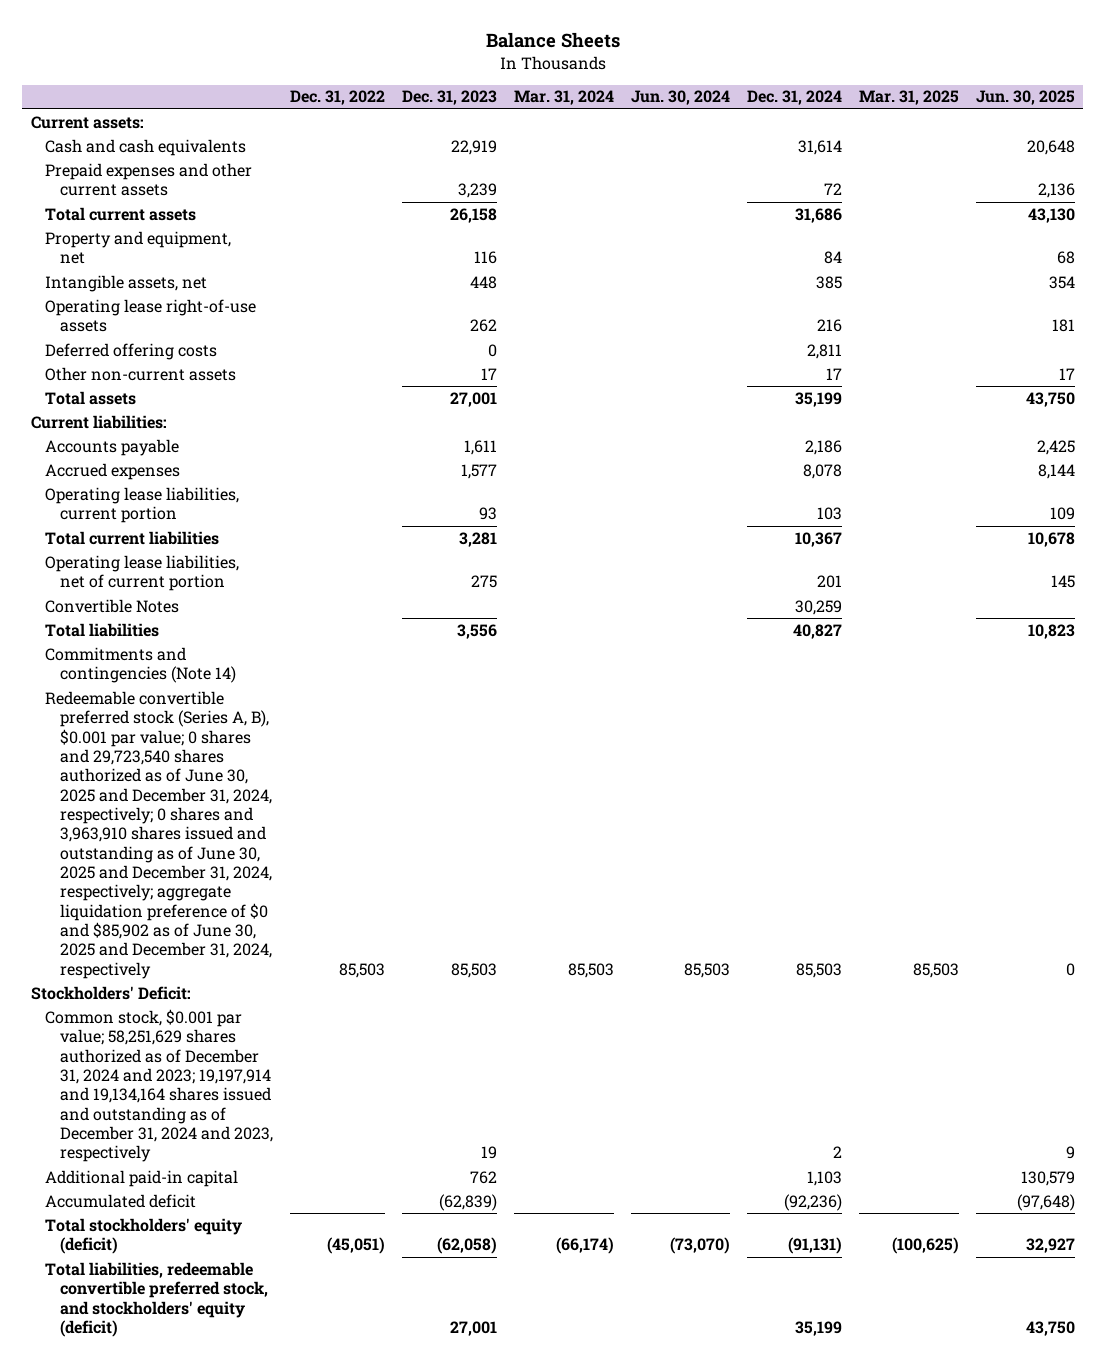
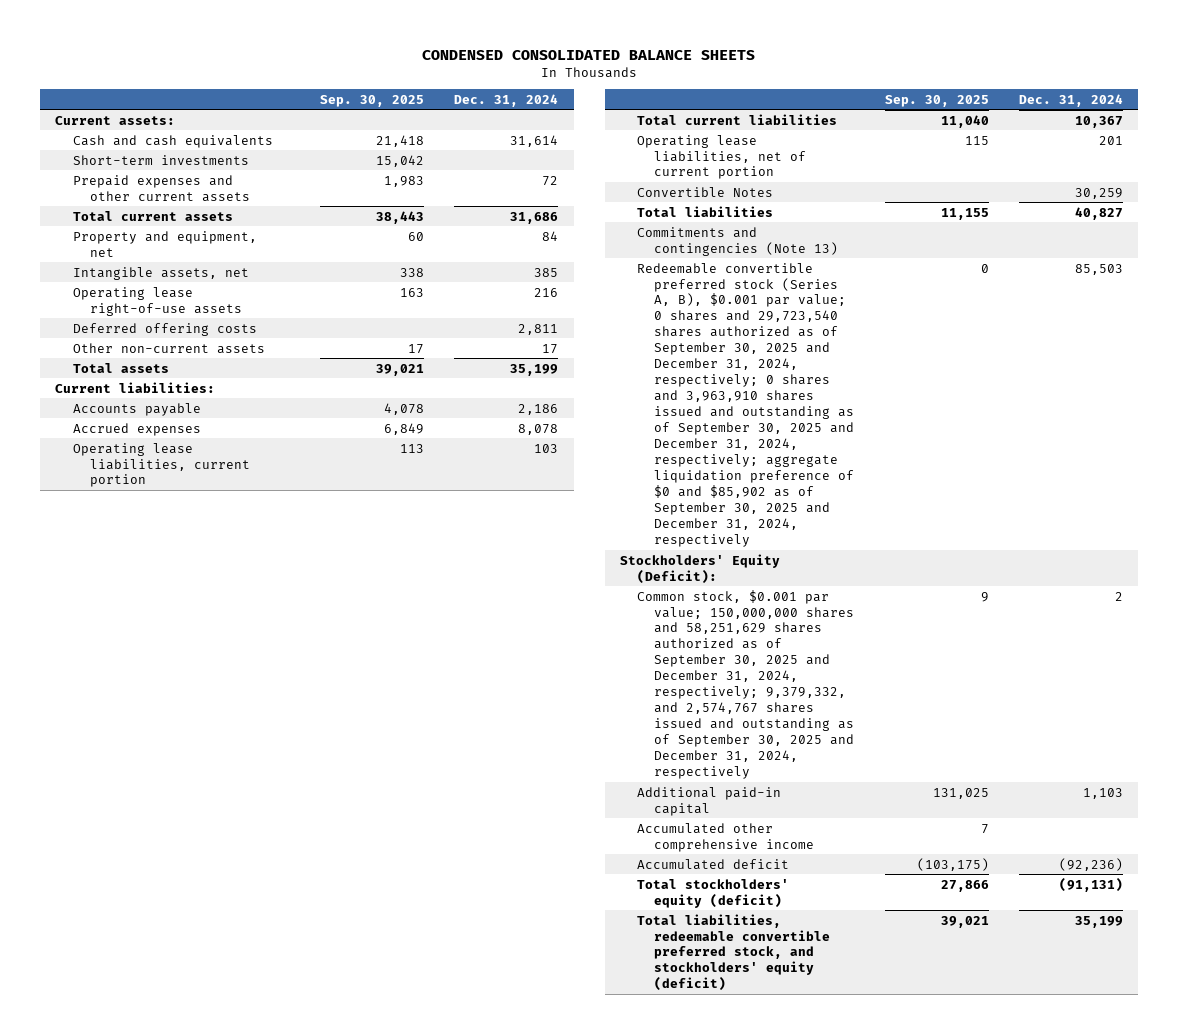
- Balance Sheets
+ CONDENSED CONSOLIDATED BALANCE SHEETS
- | Dec. 31, 2022 | Dec. 31, 2023 | Mar. 31, 2024 | Jun. 30, 2024 | Dec. 31, 2024 | Mar. 31, 2025 | Jun. 30, 2025
+ | Sep. 30, 2025 | Dec. 31, 2024
+ Short-term investments | 15,042 |
- Commitments and contingencies (Note 14)
- Redeemable convertible preferred stock (Series A, B), $0.001 par value; 0 shares and 29,723,540 shares authorized as of June 30, 2025 and December 31, 2024, respectively; 0 shares and 3,963,910 shares issued and outstanding as of June 30, 2025 and December 31, 2024, respectively; aggregate liquidation preference of $0 and $85,902 as of June 30, 2025 and December 31, 2024, respectively | 85,503 | 85,503 | 85,503 | 85,503 | 85,503 | 85,503 | 0
- Stockholders' Deficit:
- Common stock, $0.001 par value; 58,251,629 shares authorized as of December 31, 2024 and 2023; 19,197,914 and 19,134,164 shares issued and outstanding as of December 31, 2024 and 2023, respectively | | 19 | | | 2 | | 9
+ Commitments and contingencies (Note 13)
+ Redeemable convertible preferred stock (Series A, B), $0.001 par value; 0 shares and 29,723,540 shares authorized as of September 30, 2025 and December 31, 2024, respectively; 0 shares and 3,963,910 shares issued and outstanding as of September 30, 2025 and December 31, 2024, respectively; aggregate liquidation preference of $0 and $85,902 as of September 30, 2025 and December 31, 2024, respectively | 0 | 85,503
+ Stockholders' Equity (Deficit):
+ Common stock, $0.001 par value; 150,000,000 shares and 58,251,629 shares authorized as of September 30, 2025 and December 31, 2024, respectively; 9,379,332, and 2,574,767 shares issued and outstanding as of September 30, 2025 and December 31, 2024, respectively | 9 | 2
+ Accumulated other comprehensive income | 7 |

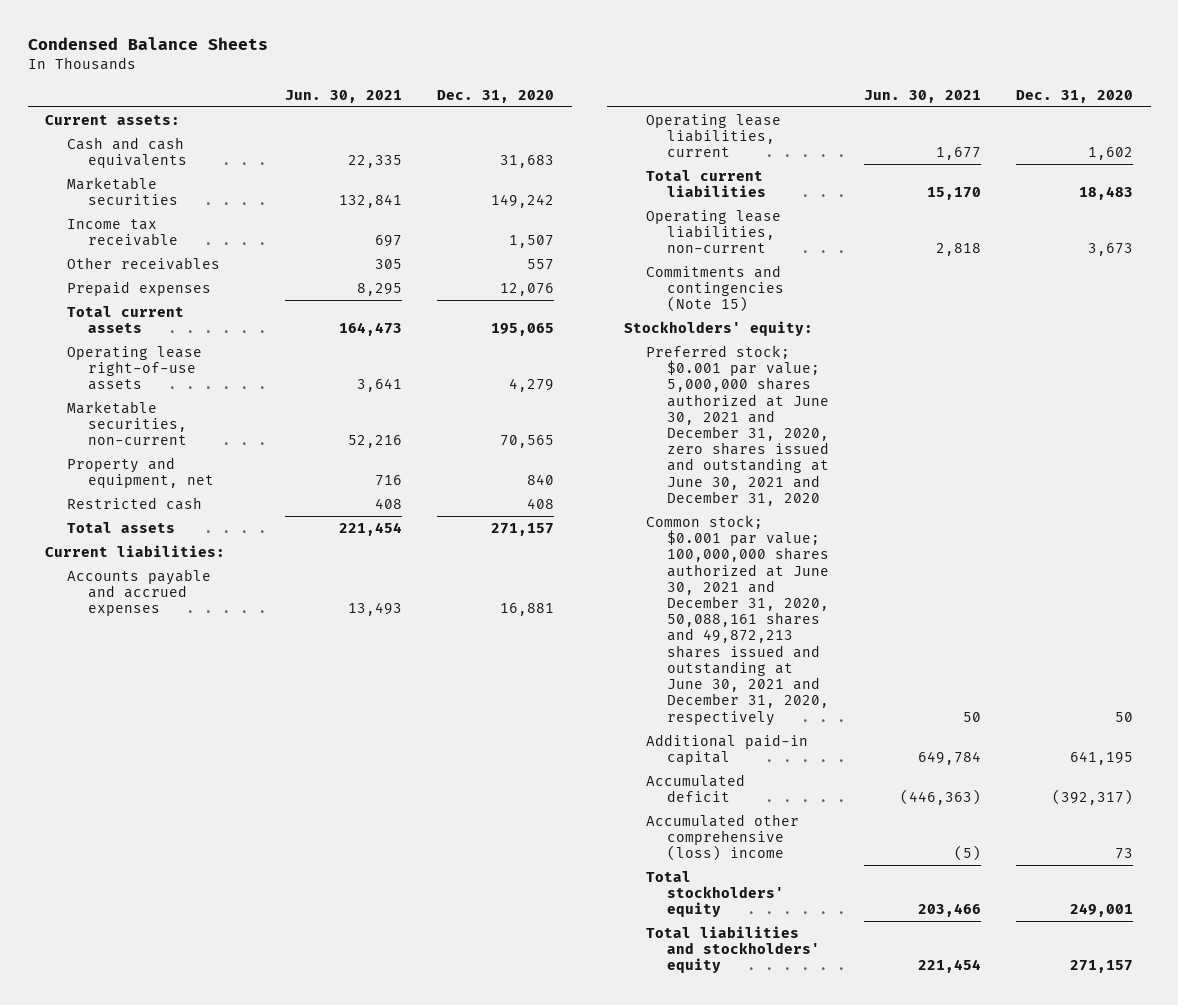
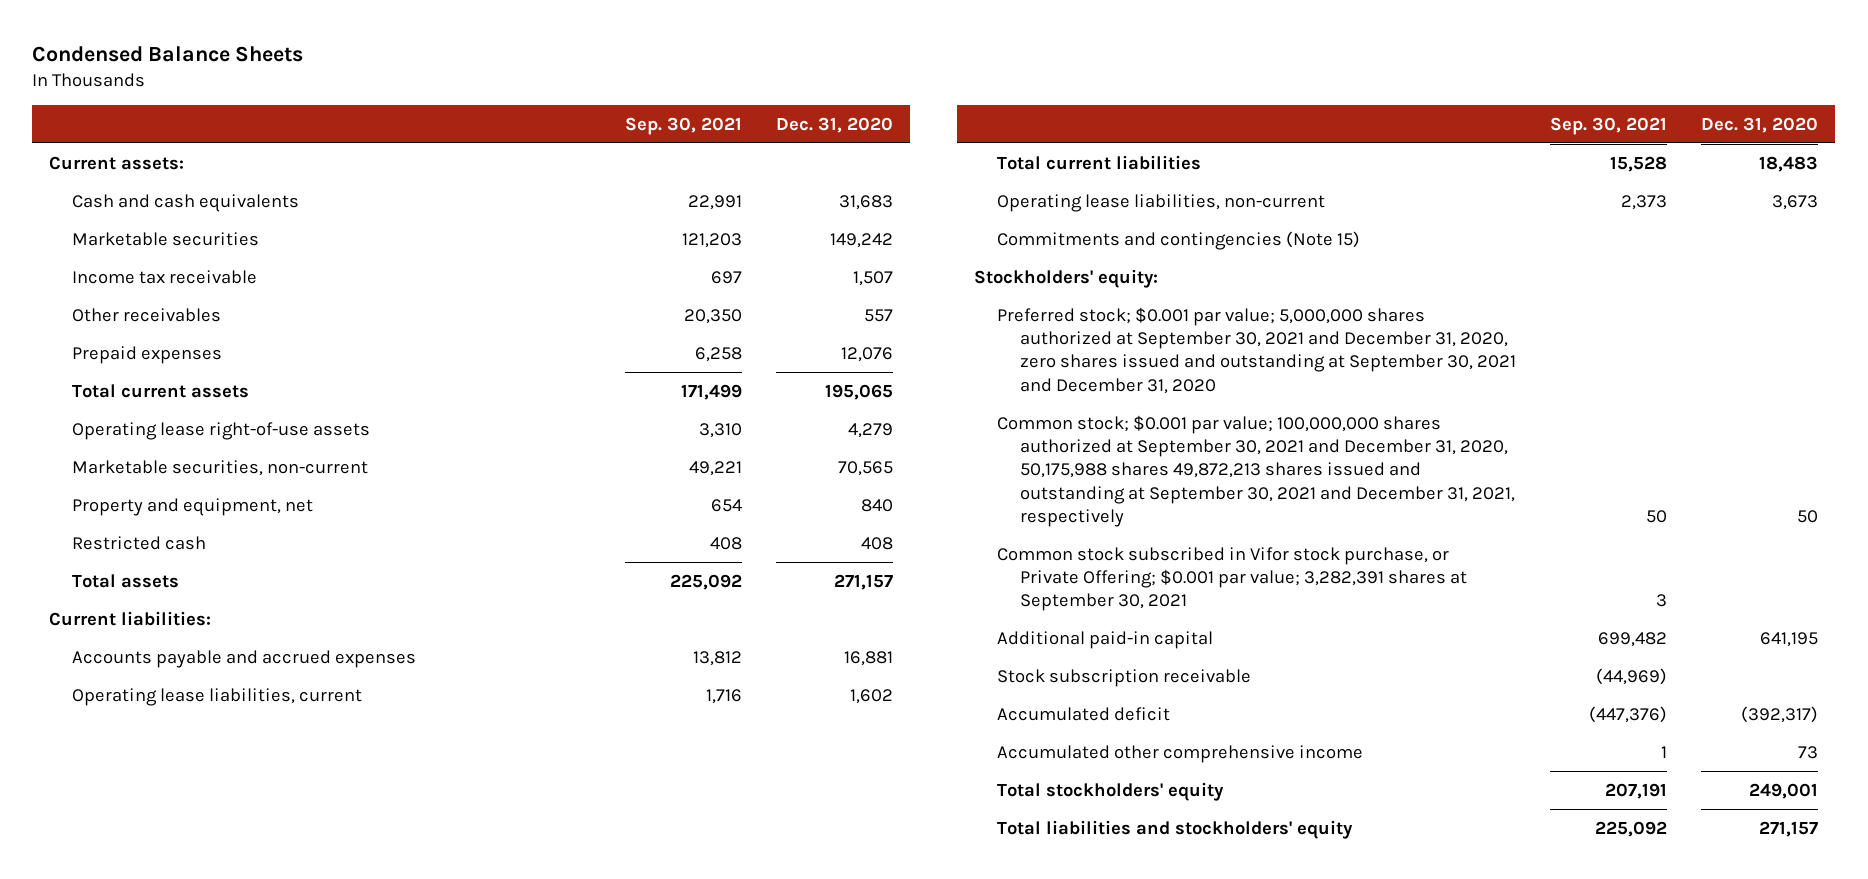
- | Jun. 30, 2021 | Dec. 31, 2020
+ | Sep. 30, 2021 | Dec. 31, 2020
- Preferred stock; $0.001 par value; 5,000,000 shares authorized at June 30, 2021 and December 31, 2020, zero shares issued and outstanding at June 30, 2021 and December 31, 2020
- Common stock; $0.001 par value; 100,000,000 shares authorized at June 30, 2021 and December 31, 2020, 50,088,161 shares and 49,872,213 shares issued and outstanding at June 30, 2021 and December 31, 2020, respectively | 50 | 50
+ Preferred stock; $0.001 par value; 5,000,000 shares authorized at September 30, 2021 and December 31, 2020, zero shares issued and outstanding at September 30, 2021 and December 31, 2020
+ Common stock; $0.001 par value; 100,000,000 shares authorized at September 30, 2021 and December 31, 2020, 50,175,988 shares 49,872,213 shares issued and outstanding at September 30, 2021 and December 31, 2021, respectively | 50 | 50
+ Common stock subscribed in Vifor stock purchase, or Private Offering; $0.001 par value; 3,282,391 shares at September 30, 2021 | 3 |
+ Stock subscription receivable | (44,969) |
- Accumulated other comprehensive (loss) income | (5) | 73
+ Accumulated other comprehensive income | 1 | 73

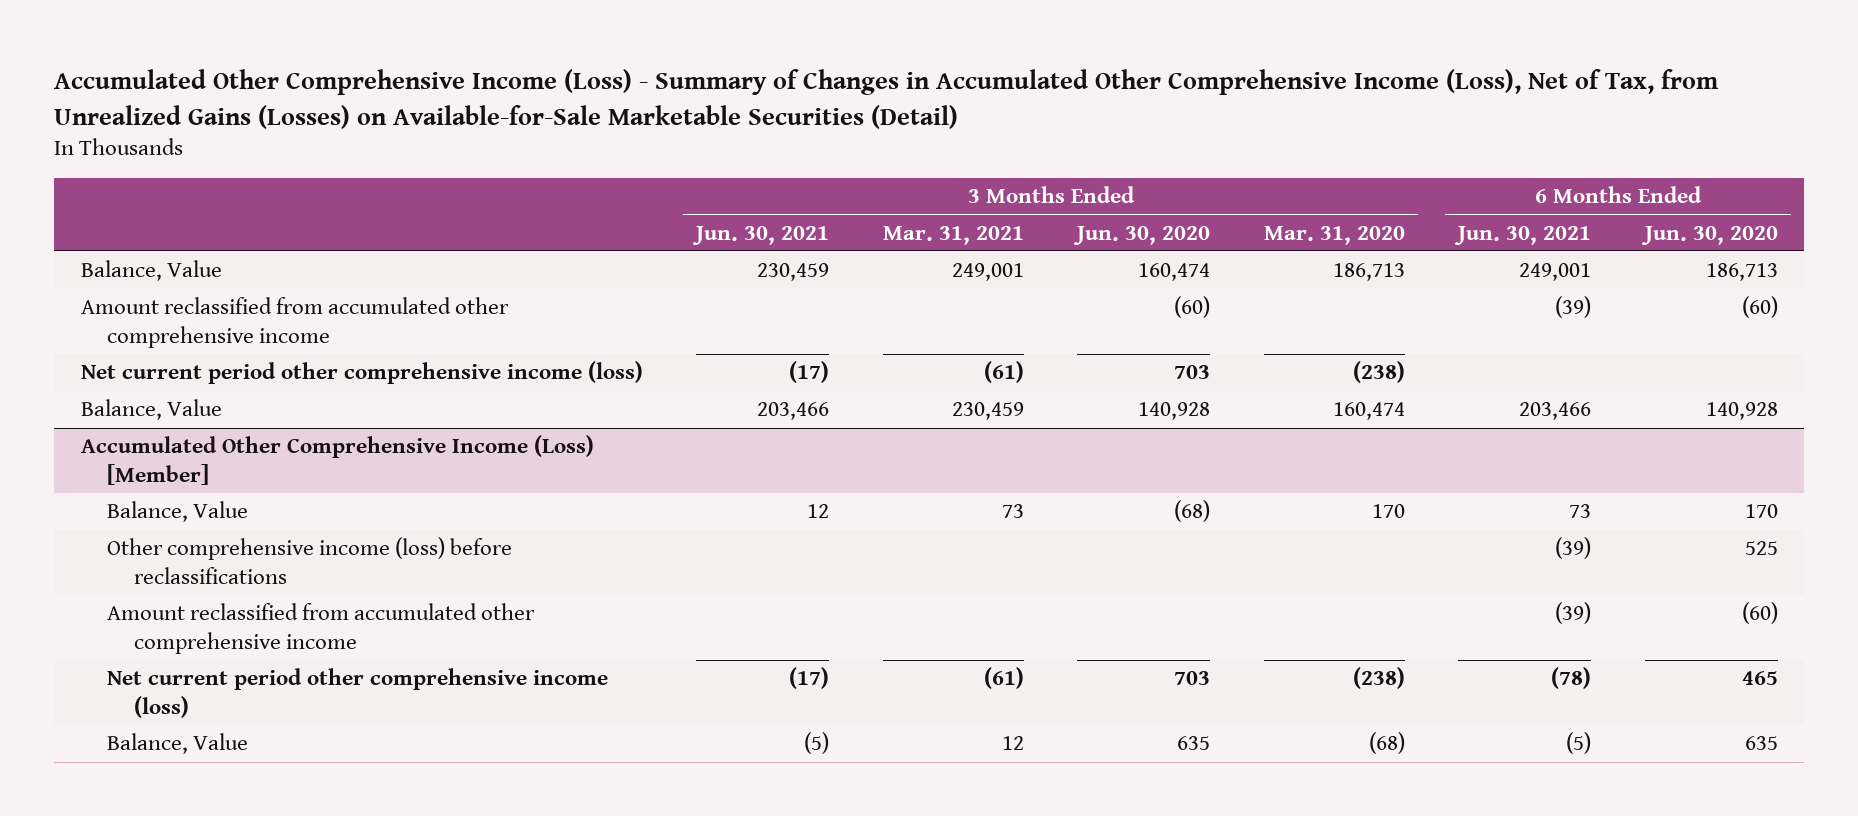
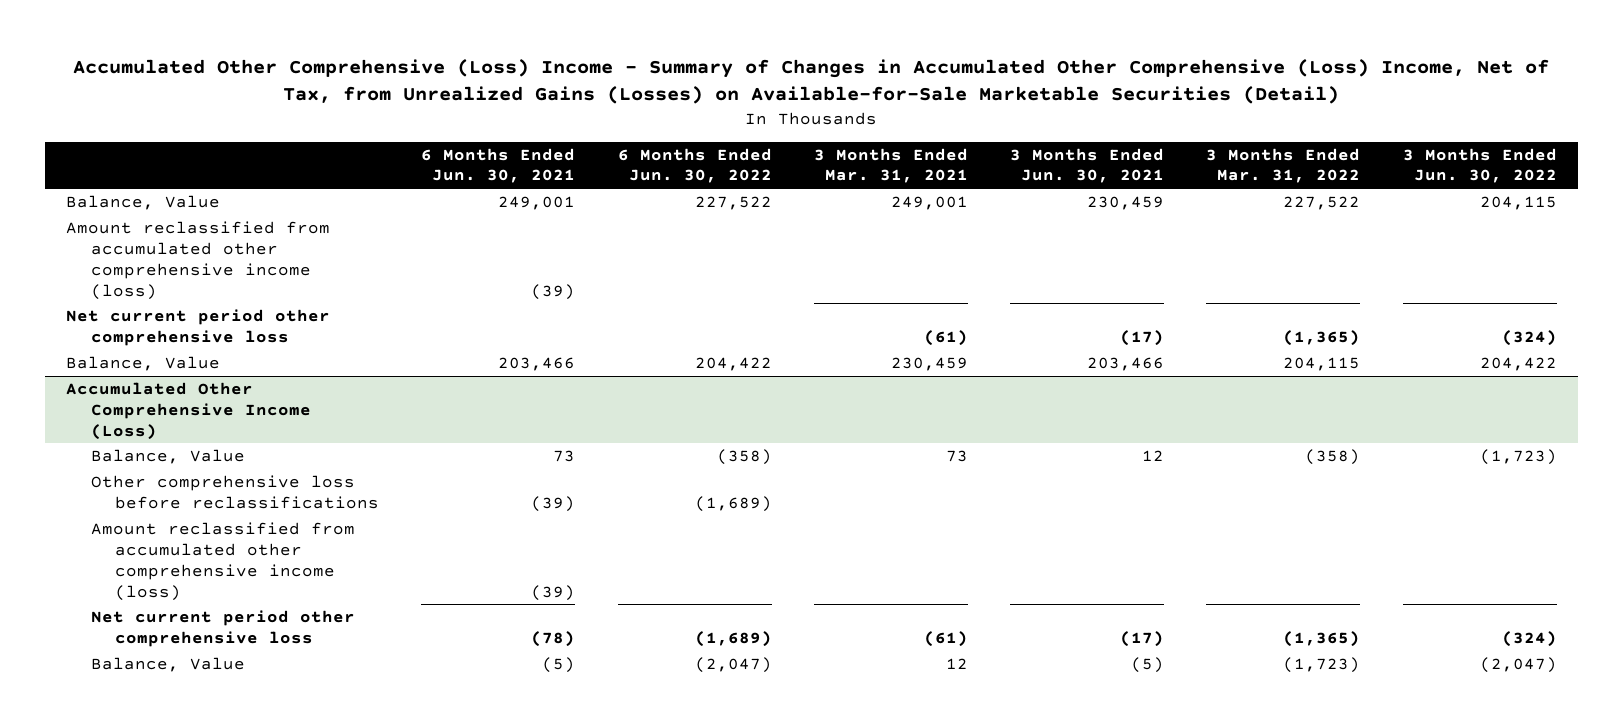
- Accumulated Other Comprehensive Income (Loss) - Summary of Changes in Accumulated Other Comprehensive Income (Loss), Net of Tax, from Unrealized Gains (Losses) on Available-for-Sale Marketable Securities (Detail)
+ Accumulated Other Comprehensive (Loss) Income - Summary of Changes in Accumulated Other Comprehensive (Loss) Income, Net of Tax, from Unrealized Gains (Losses) on Available-for-Sale Marketable Securities (Detail)
- | 3 Months Ended Jun. 30, 2021 | 3 Months Ended Mar. 31, 2021 | 3 Months Ended Jun. 30, 2020 | 3 Months Ended Mar. 31, 2020 | 6 Months Ended Jun. 30, 2021 | 6 Months Ended Jun. 30, 2020
+ | 6 Months Ended Jun. 30, 2021 | 6 Months Ended Jun. 30, 2022 | 3 Months Ended Mar. 31, 2021 | 3 Months Ended Jun. 30, 2021 | 3 Months Ended Mar. 31, 2022 | 3 Months Ended Jun. 30, 2022
- Amount reclassified from accumulated other comprehensive income | | | (60) | | (39) | (60)
- Net current period other comprehensive income (loss) | (17) | (61) | 703 | (238) | |
+ Amount reclassified from accumulated other comprehensive income (loss) | (39) | | | | |
+ Net current period other comprehensive loss | | | (61) | (17) | (1,365) | (324)
- Accumulated Other Comprehensive Income (Loss) [Member]
+ Accumulated Other Comprehensive Income (Loss)
- Other comprehensive income (loss) before reclassifications | | | | | (39) | 525
- Amount reclassified from accumulated other comprehensive income | | | | | (39) | (60)
- Net current period other comprehensive income (loss) | (17) | (61) | 703 | (238) | (78) | 465
+ Other comprehensive loss before reclassifications | (39) | (1,689) | | | |
+ Amount reclassified from accumulated other comprehensive income (loss) | (39) | | | | |
+ Net current period other comprehensive loss | (78) | (1,689) | (61) | (17) | (1,365) | (324)

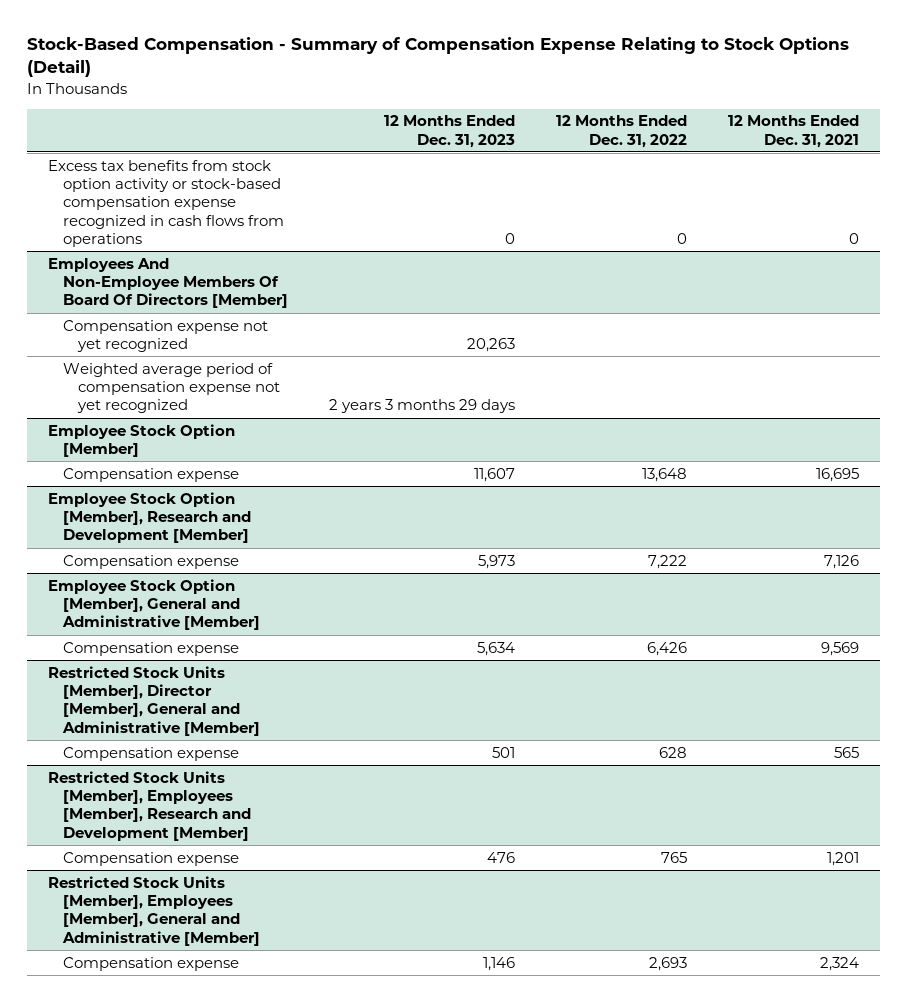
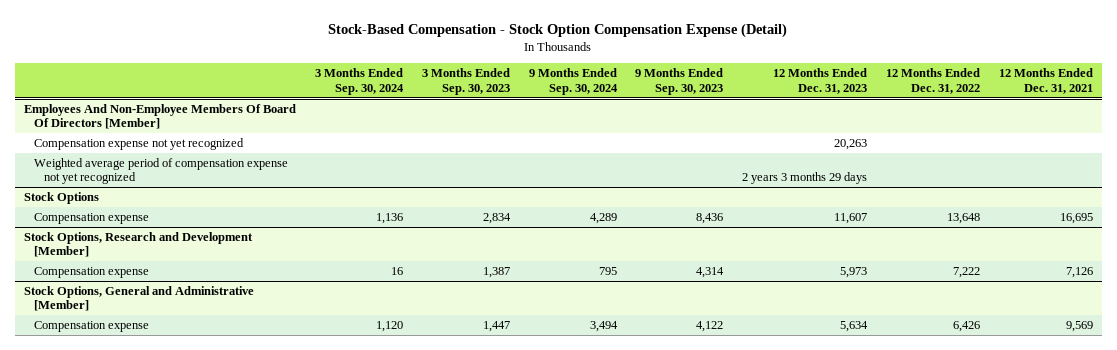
- Stock-Based Compensation - Summary of Compensation Expense Relating to Stock Options (Detail)
+ Stock-Based Compensation - Stock Option Compensation Expense (Detail)
- | 12 Months Ended Dec. 31, 2023 | 12 Months Ended Dec. 31, 2022 | 12 Months Ended Dec. 31, 2021
+ | 3 Months Ended Sep. 30, 2024 | 3 Months Ended Sep. 30, 2023 | 9 Months Ended Sep. 30, 2024 | 9 Months Ended Sep. 30, 2023 | 12 Months Ended Dec. 31, 2023 | 12 Months Ended Dec. 31, 2022 | 12 Months Ended Dec. 31, 2021
- Excess tax benefits from stock option activity or stock-based compensation expense recognized in cash flows from operations | 0 | 0 | 0
- Employee Stock Option [Member]
+ Stock Options
- Employee Stock Option [Member], Research and Development [Member]
+ Stock Options, Research and Development [Member]
- Employee Stock Option [Member], General and Administrative [Member]
+ Stock Options, General and Administrative [Member]
- Restricted Stock Units [Member], Director [Member], General and Administrative [Member]
- Compensation expense | 501 | 628 | 565
- Restricted Stock Units [Member], Employees [Member], Research and Development [Member]
- Compensation expense | 476 | 765 | 1,201
- Restricted Stock Units [Member], Employees [Member], General and Administrative [Member]
- Compensation expense | 1,146 | 2,693 | 2,324

